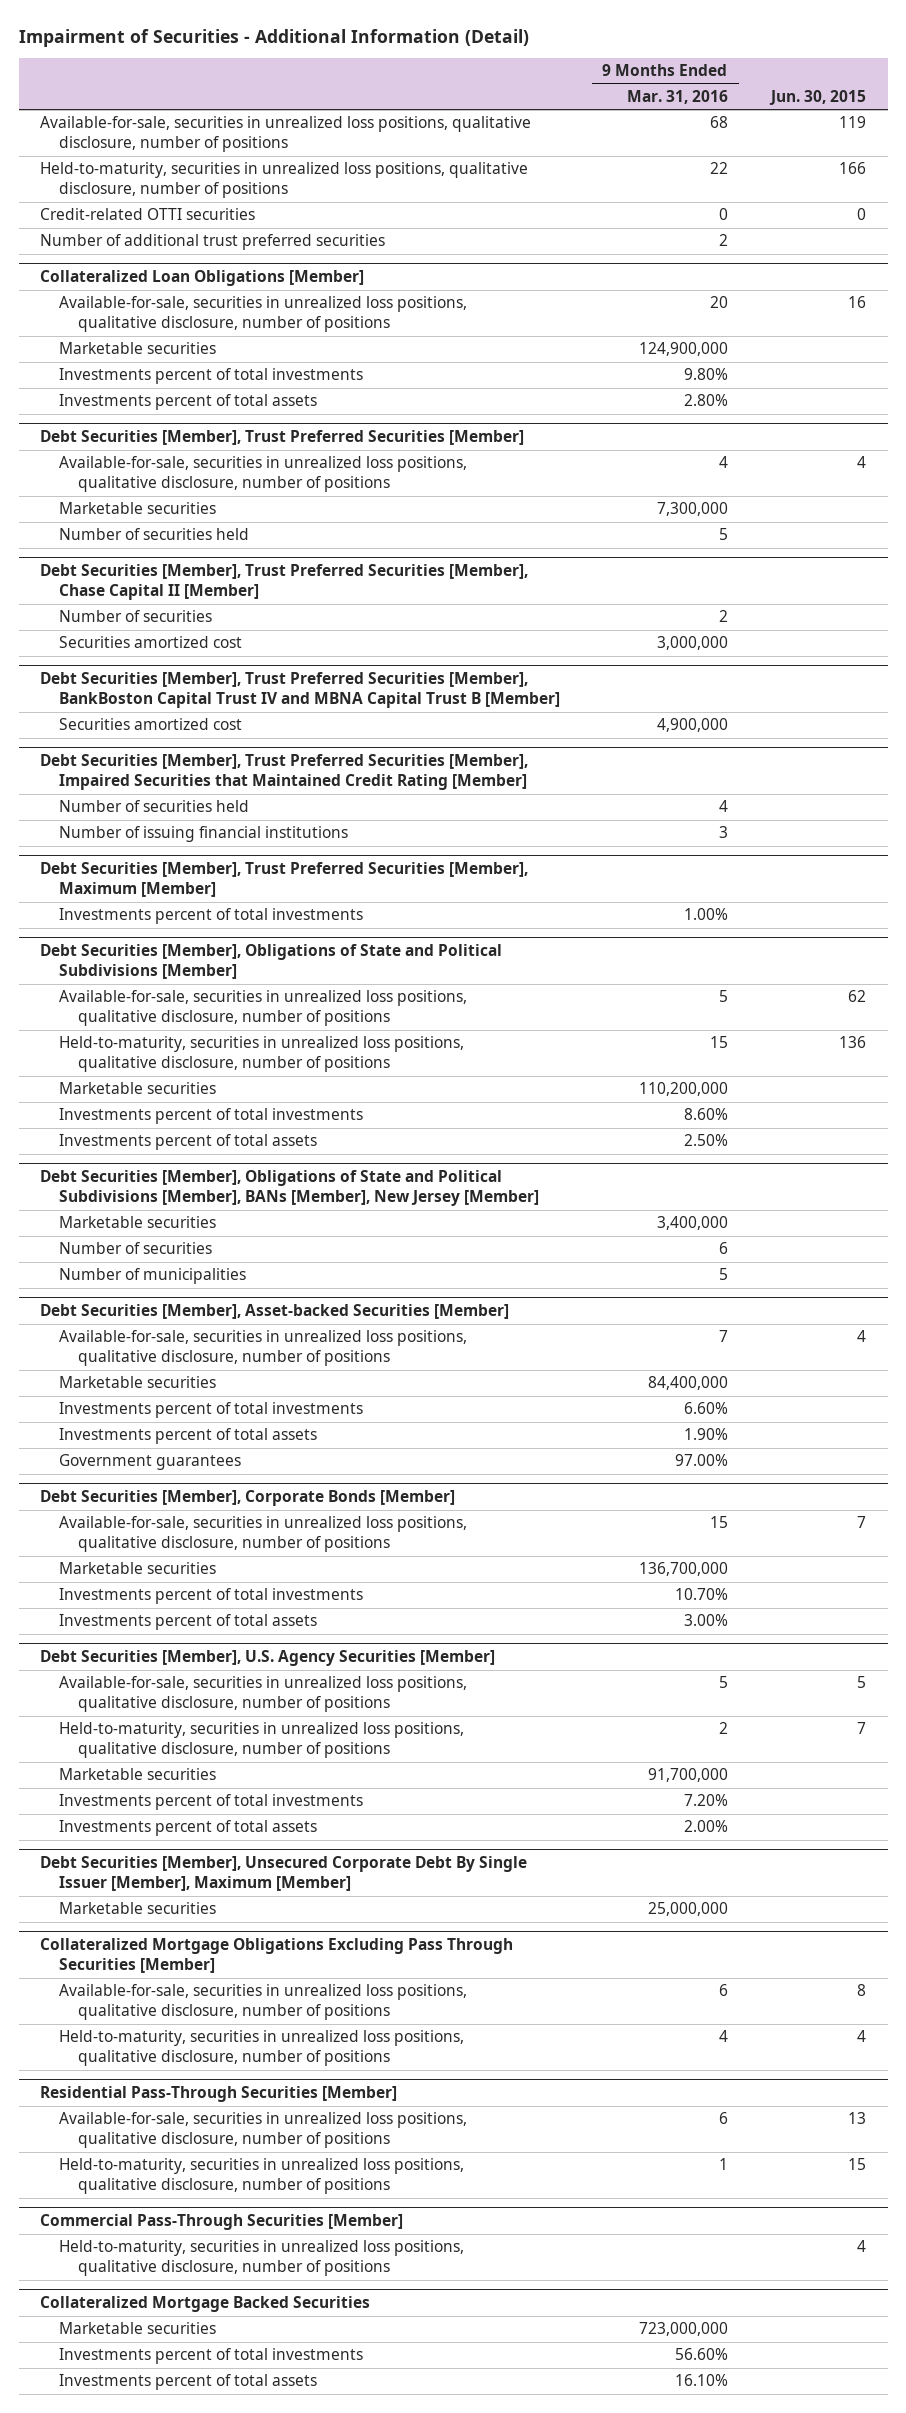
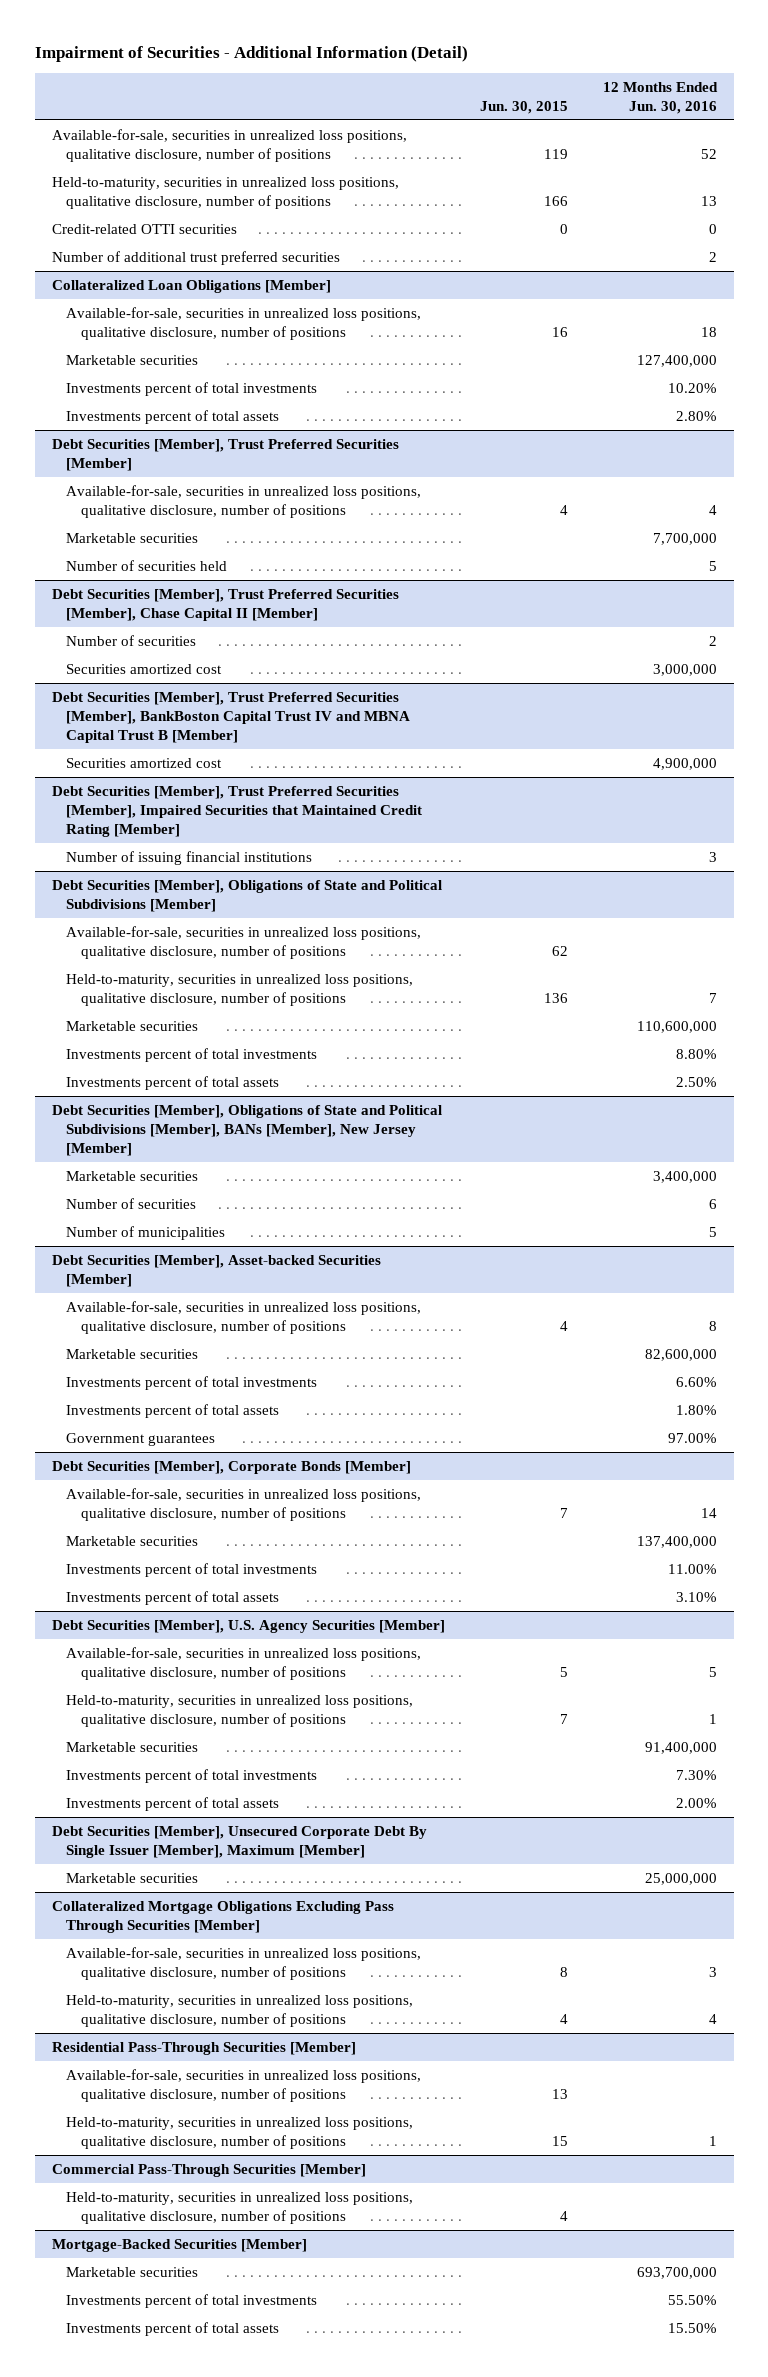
- | 9 Months Ended Mar. 31, 2016 | Jun. 30, 2015
+ | Jun. 30, 2015 | 12 Months Ended Jun. 30, 2016
@ Debt Securities [Member], Trust Preferred Securities [Member], Impaired Securities that Maintained Credit Rating [Member]
- Number of securities held | 4 |
- Debt Securities [Member], Trust Preferred Securities [Member], Maximum [Member]
- Investments percent of total investments | 1.00% |
- Collateralized Mortgage Backed Securities
+ Mortgage-Backed Securities [Member]

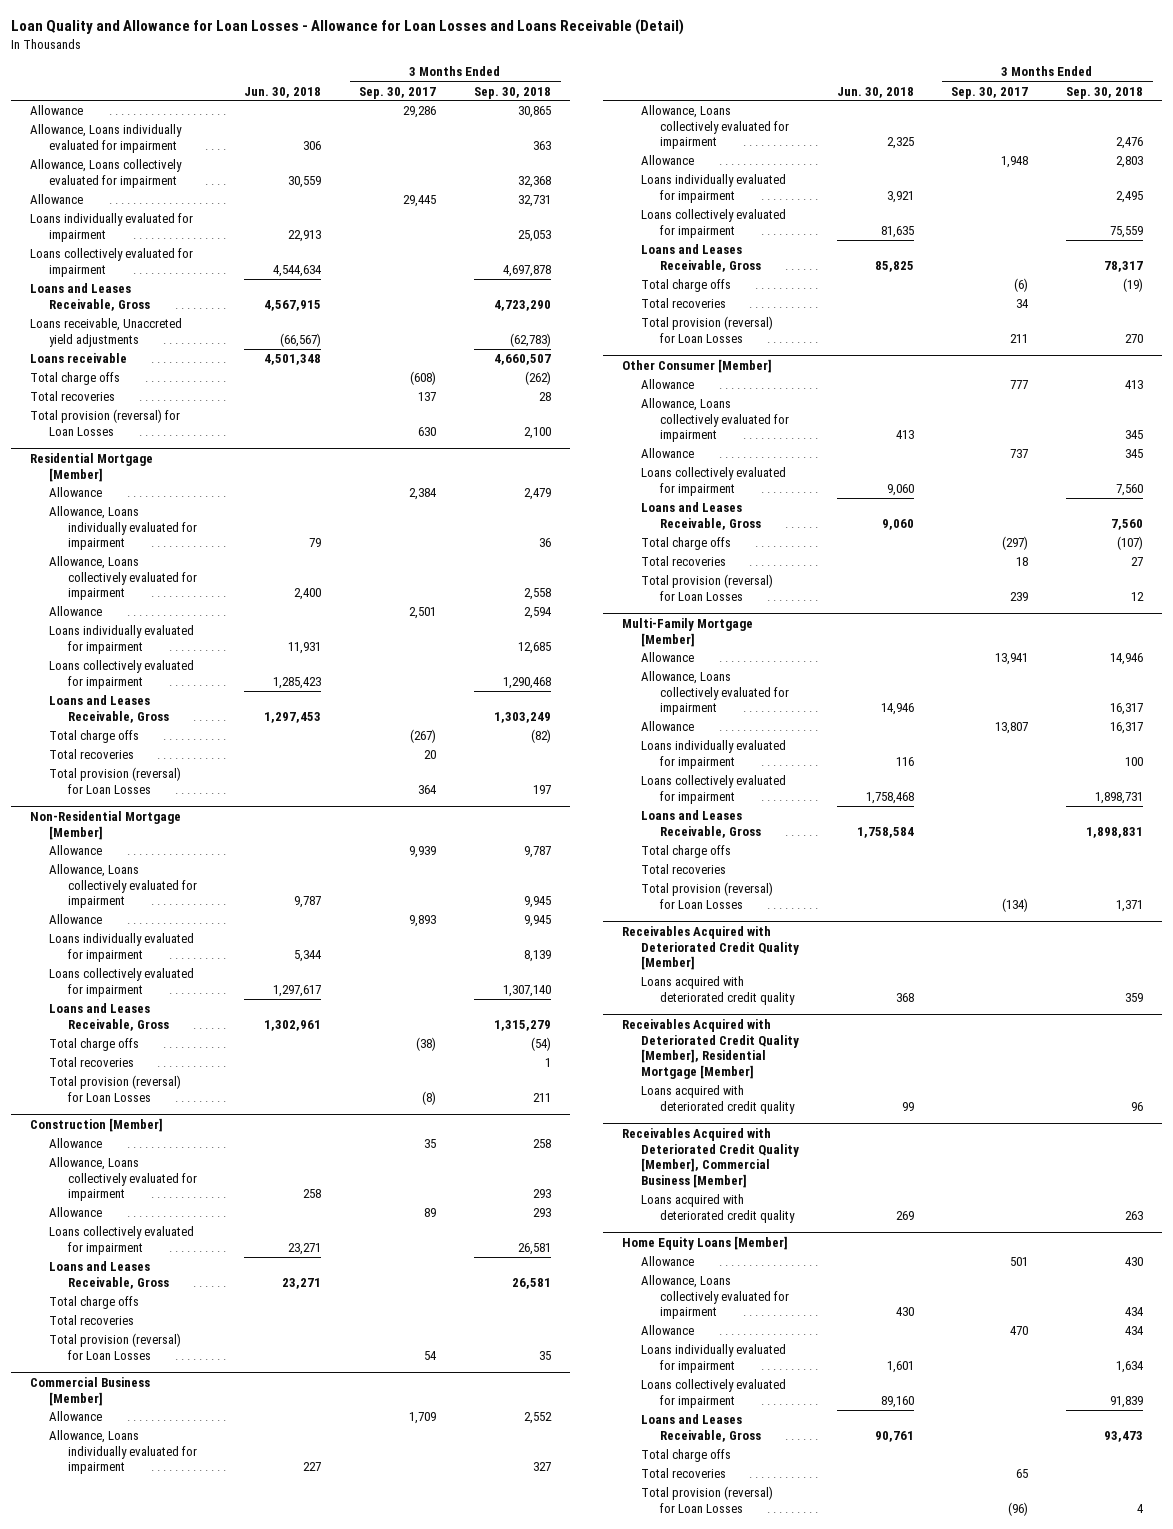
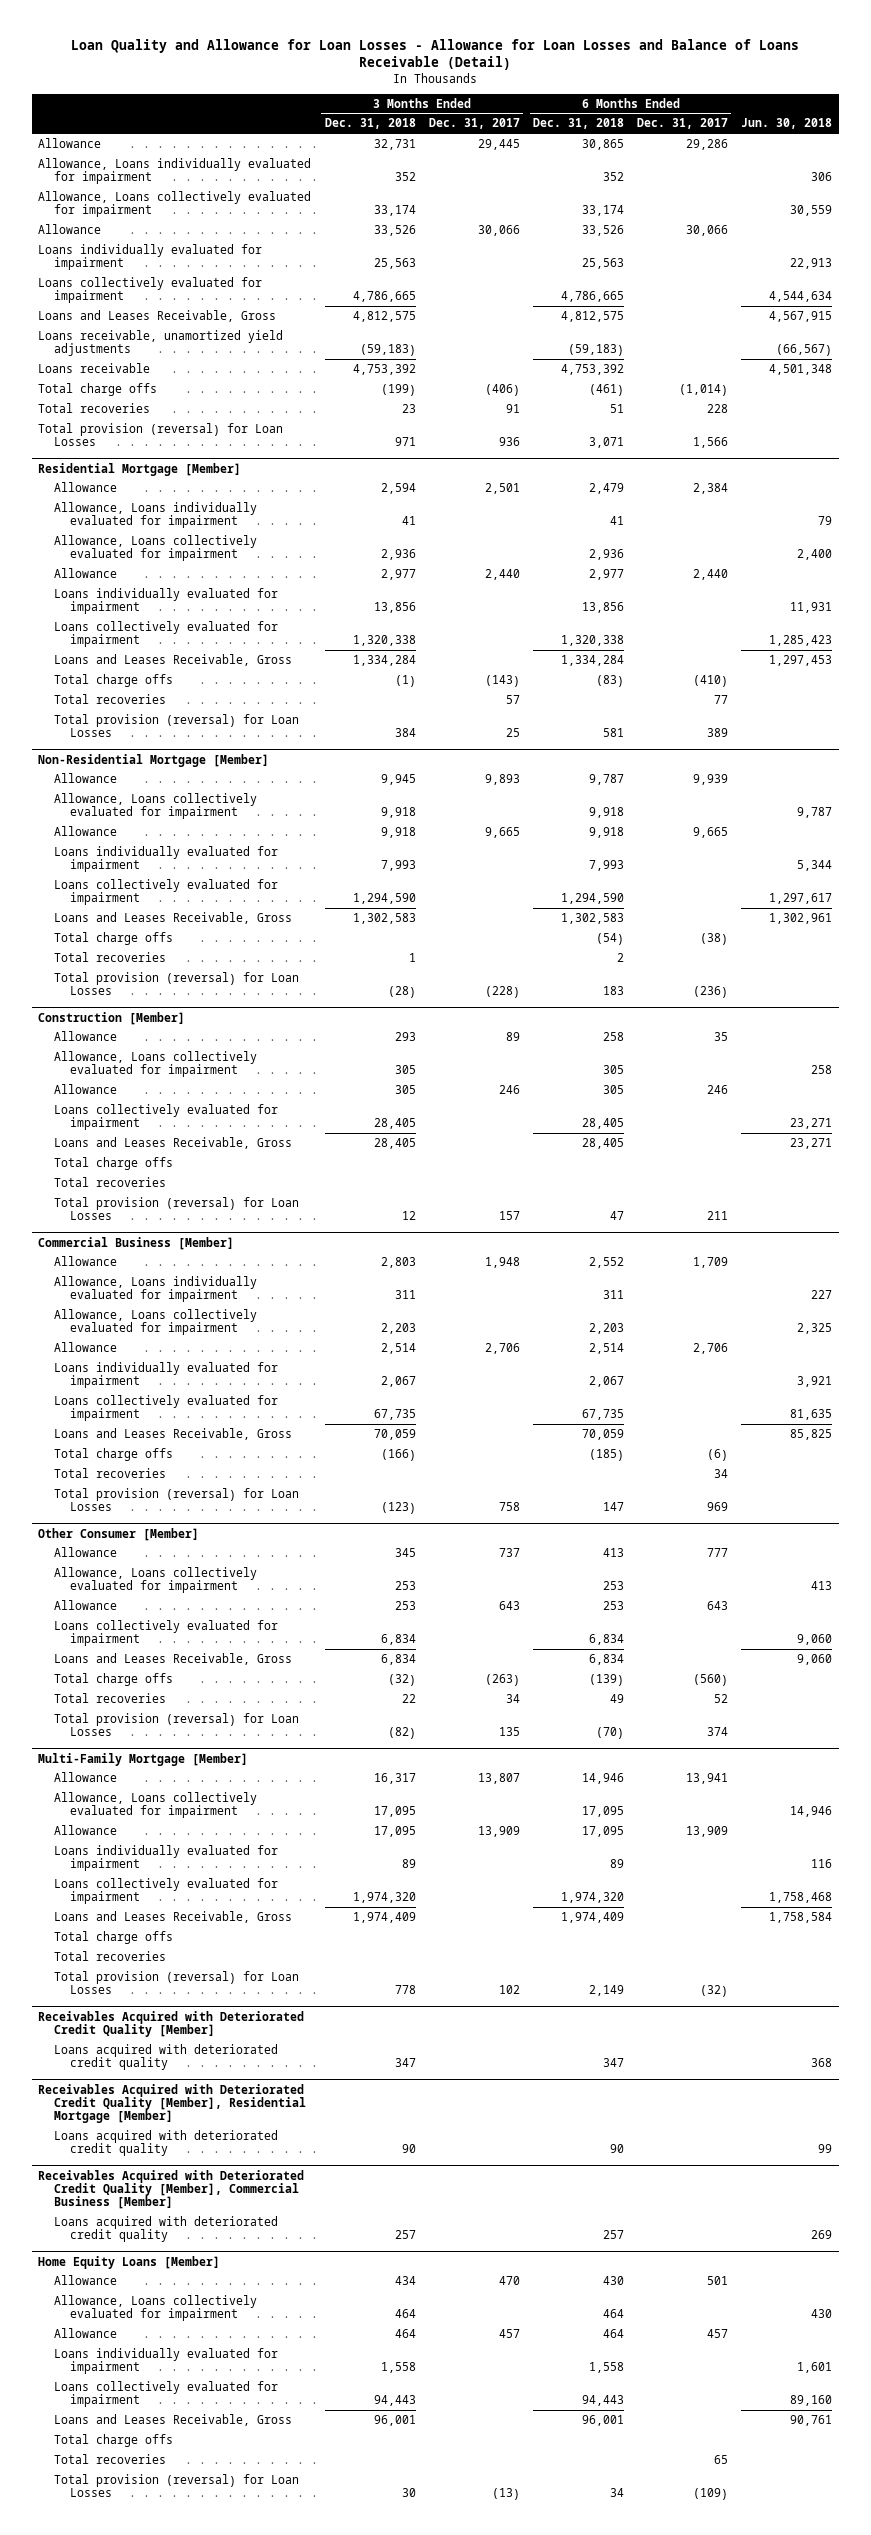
- Loan Quality and Allowance for Loan Losses - Allowance for Loan Losses and Loans Receivable (Detail)
+ Loan Quality and Allowance for Loan Losses - Allowance for Loan Losses and Balance of Loans Receivable (Detail)
- | Jun. 30, 2018 | 3 Months Ended Sep. 30, 2017 | 3 Months Ended Sep. 30, 2018
+ | 3 Months Ended Dec. 31, 2018 | 3 Months Ended Dec. 31, 2017 | 6 Months Ended Dec. 31, 2018 | 6 Months Ended Dec. 31, 2017 | Jun. 30, 2018
- Loans receivable, Unaccreted yield adjustments | (66,567) | | (62,783)
+ Loans receivable, unamortized yield adjustments | (59,183) | | (59,183) | | (66,567)

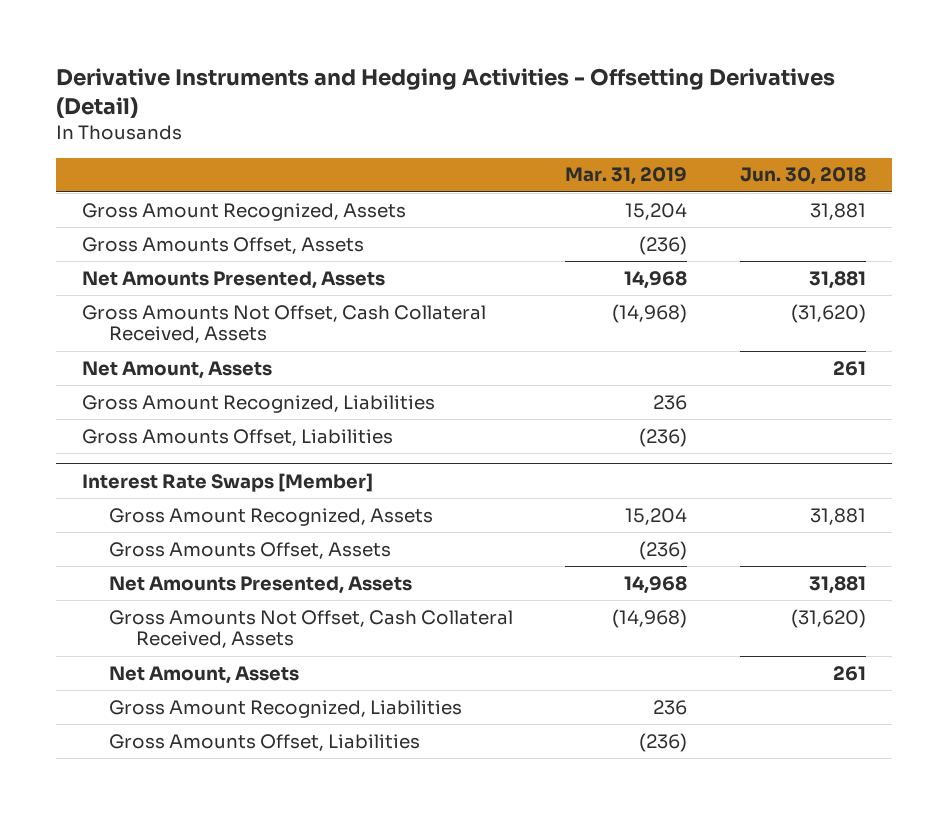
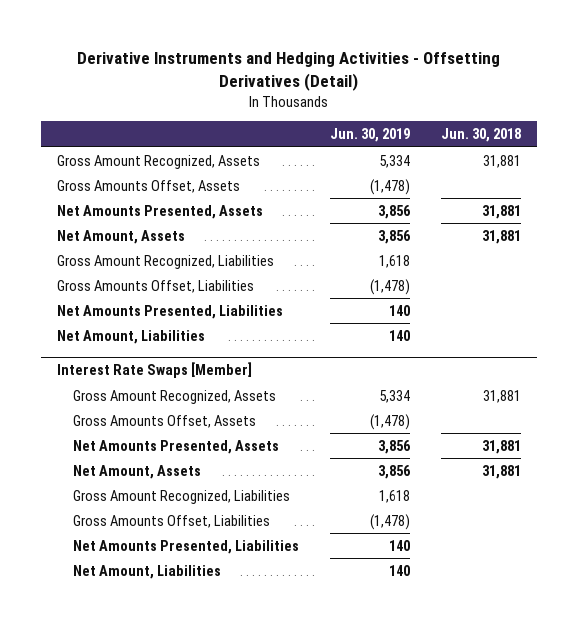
- | Mar. 31, 2019 | Jun. 30, 2018
+ | Jun. 30, 2019 | Jun. 30, 2018
- Gross Amounts Not Offset, Cash Collateral Received, Assets | (14,968) | (31,620)
- Net Amount, Assets | | 261
+ Net Amount, Assets | 3,856 | 31,881
+ Net Amounts Presented, Liabilities | 140 |
+ Net Amount, Liabilities | 140 |
@ Interest Rate Swaps [Member]
- Gross Amounts Not Offset, Cash Collateral Received, Assets | (14,968) | (31,620)
- Net Amount, Assets | | 261
+ Net Amount, Assets | 3,856 | 31,881
+ Net Amounts Presented, Liabilities | 140 |
+ Net Amount, Liabilities | 140 |

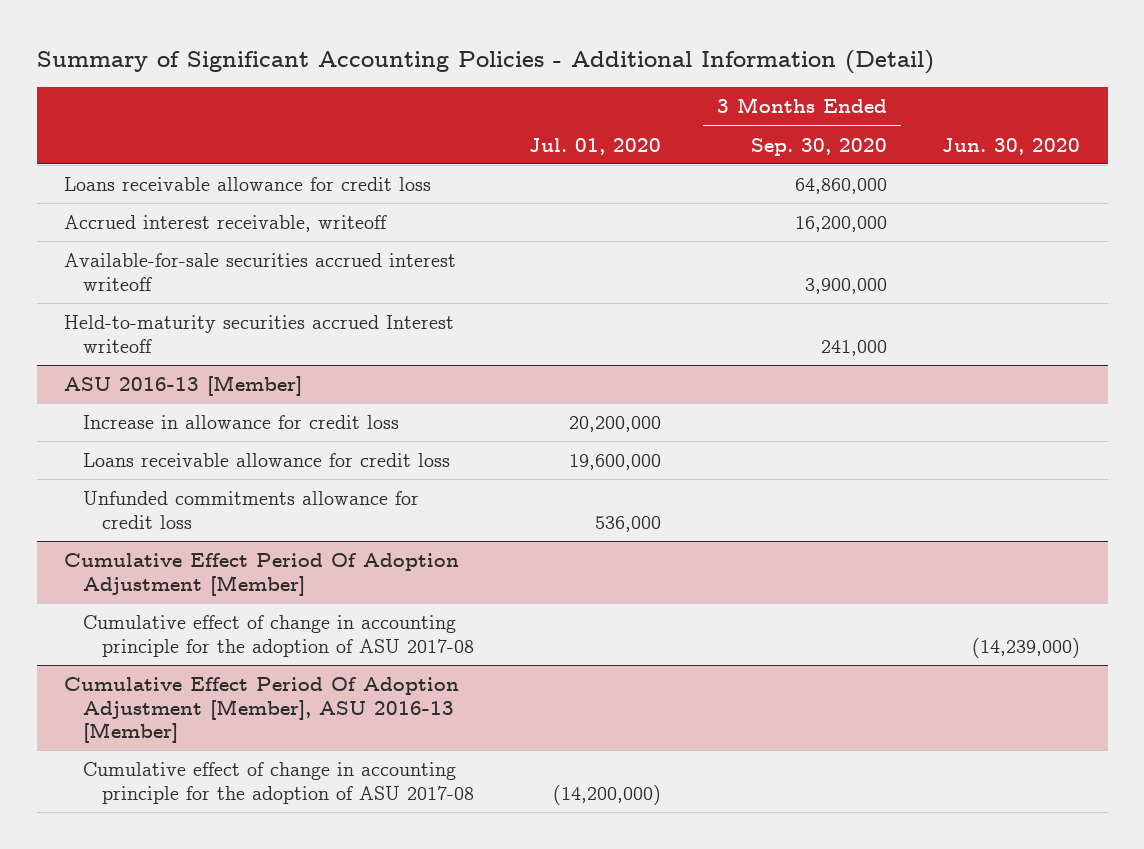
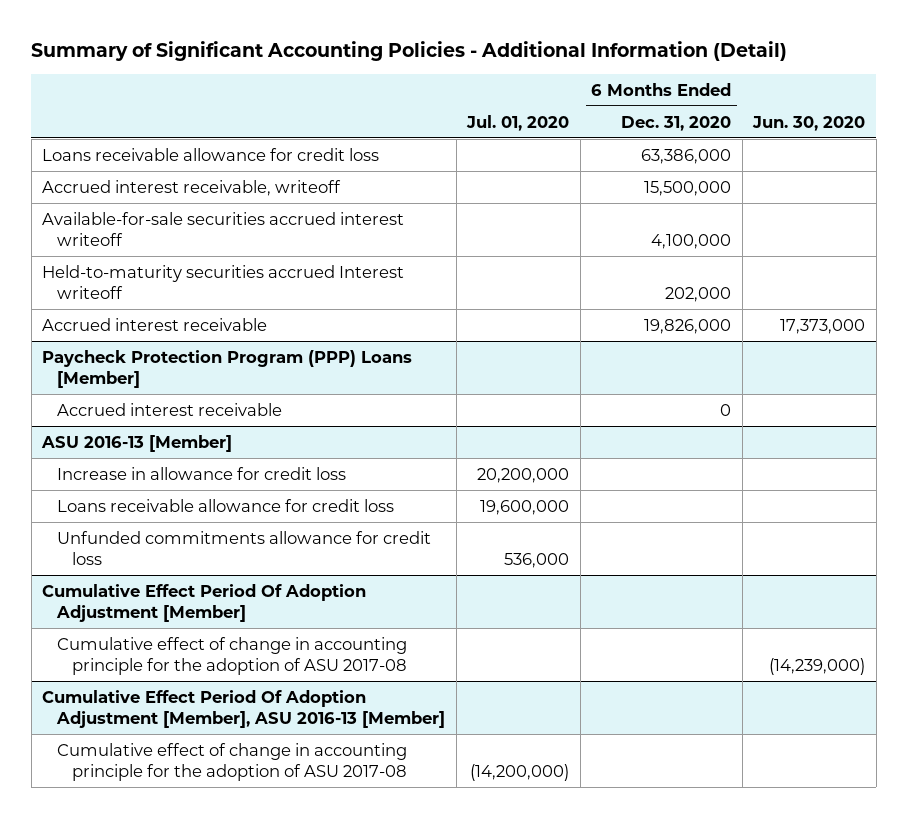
- | Jul. 01, 2020 | 3 Months Ended Sep. 30, 2020 | Jun. 30, 2020
+ | Jul. 01, 2020 | 6 Months Ended Dec. 31, 2020 | Jun. 30, 2020
+ Accrued interest receivable | | 19,826,000 | 17,373,000
+ Paycheck Protection Program (PPP) Loans [Member]
+ Accrued interest receivable | | 0 |

